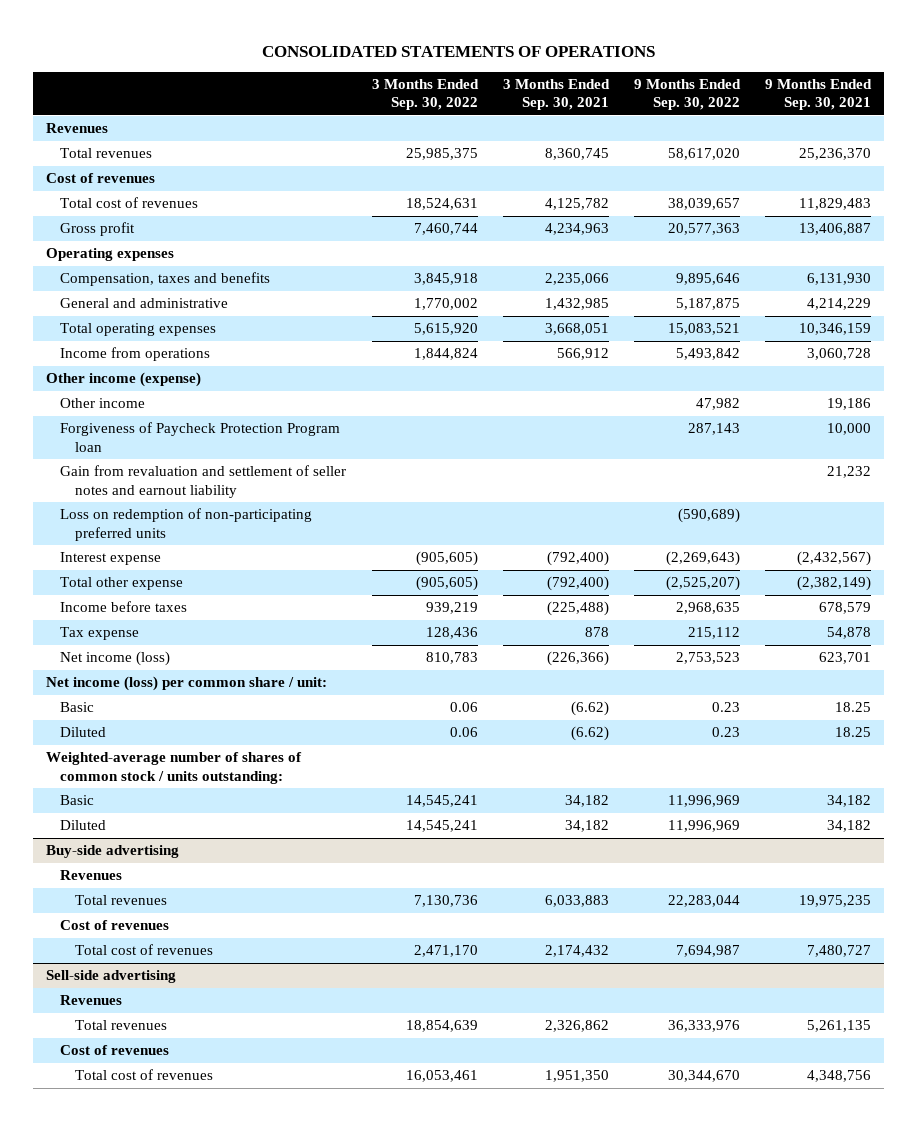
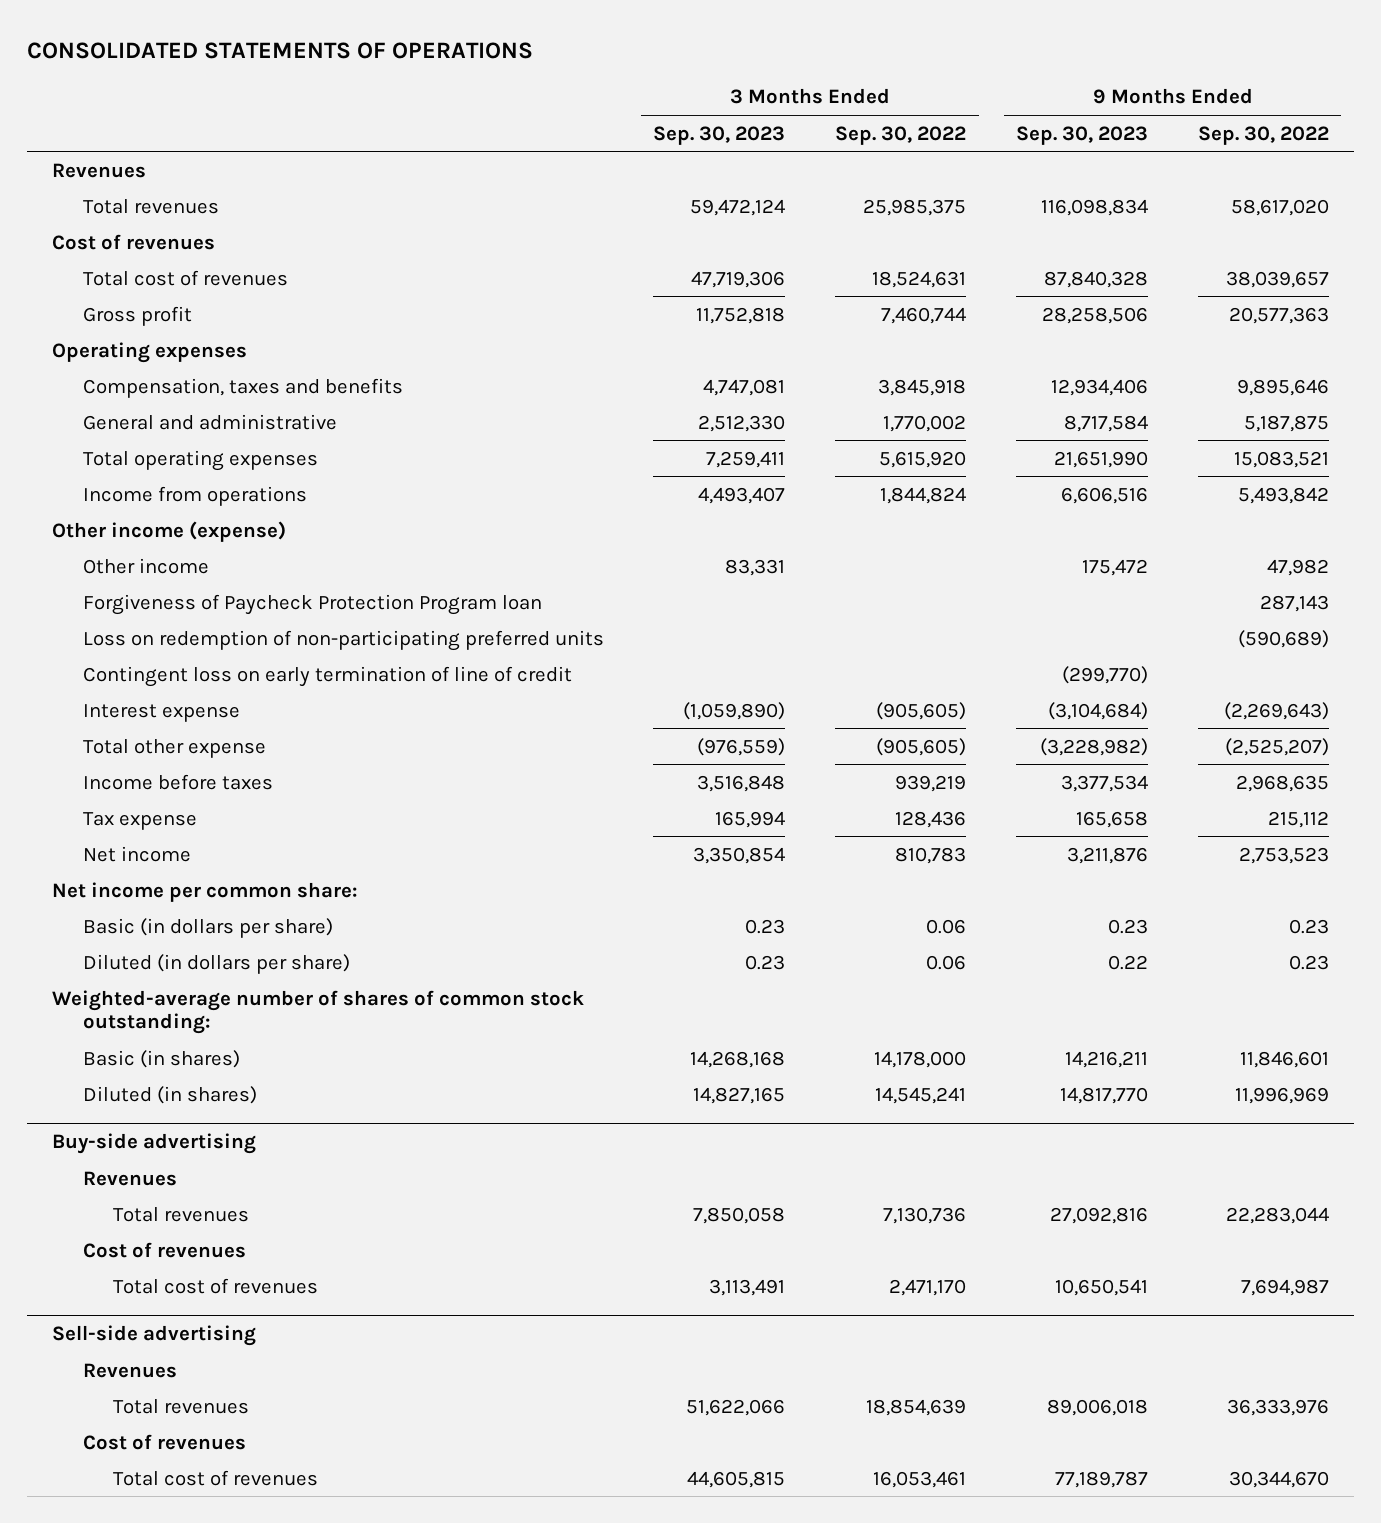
- | 3 Months Ended Sep. 30, 2022 | 3 Months Ended Sep. 30, 2021 | 9 Months Ended Sep. 30, 2022 | 9 Months Ended Sep. 30, 2021
+ | 3 Months Ended Sep. 30, 2023 | 3 Months Ended Sep. 30, 2022 | 9 Months Ended Sep. 30, 2023 | 9 Months Ended Sep. 30, 2022
- Gain from revaluation and settlement of seller notes and earnout liability | | | | 21,232
+ Contingent loss on early termination of line of credit | | | (299,770) |
- Net income (loss) | 810,783 | (226,366) | 2,753,523 | 623,701
- Net income (loss) per common share / unit:
- Basic | 0.06 | (6.62) | 0.23 | 18.25
- Diluted | 0.06 | (6.62) | 0.23 | 18.25
- Weighted-average number of shares of common stock / units outstanding:
- Basic | 14,545,241 | 34,182 | 11,996,969 | 34,182
- Diluted | 14,545,241 | 34,182 | 11,996,969 | 34,182
+ Net income | 3,350,854 | 810,783 | 3,211,876 | 2,753,523
+ Net income per common share:
+ Basic (in dollars per share) | 0.23 | 0.06 | 0.23 | 0.23
+ Diluted (in dollars per share) | 0.23 | 0.06 | 0.22 | 0.23
+ Weighted-average number of shares of common stock outstanding:
+ Basic (in shares) | 14,268,168 | 14,178,000 | 14,216,211 | 11,846,601
+ Diluted (in shares) | 14,827,165 | 14,545,241 | 14,817,770 | 11,996,969

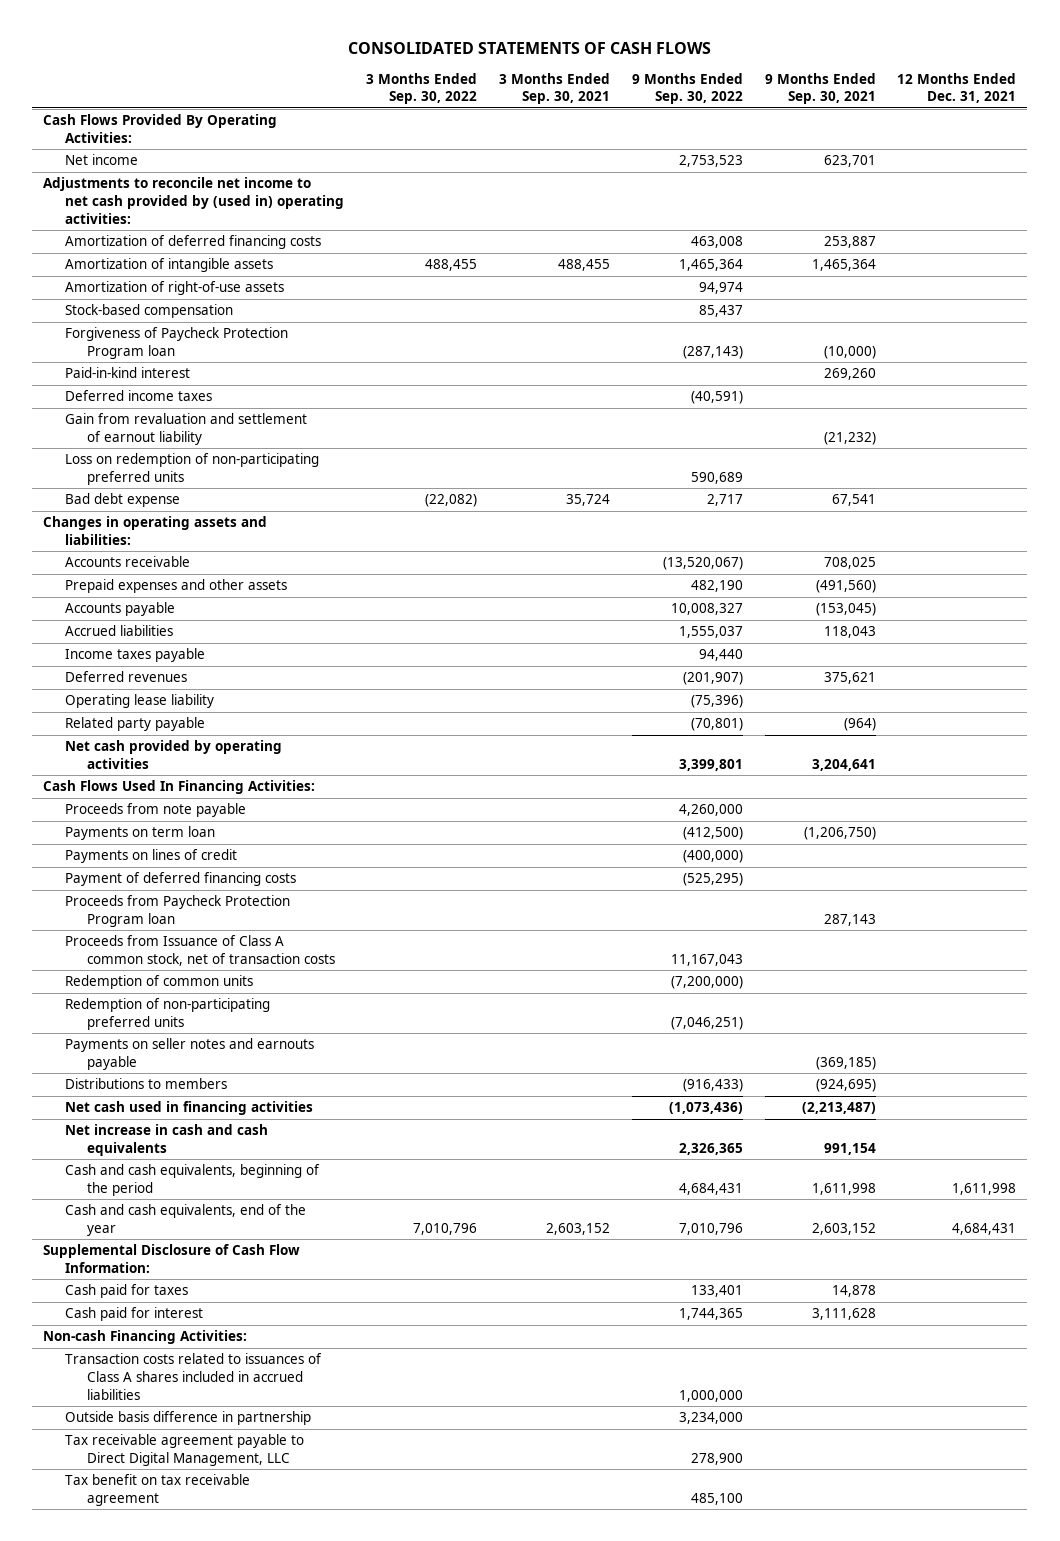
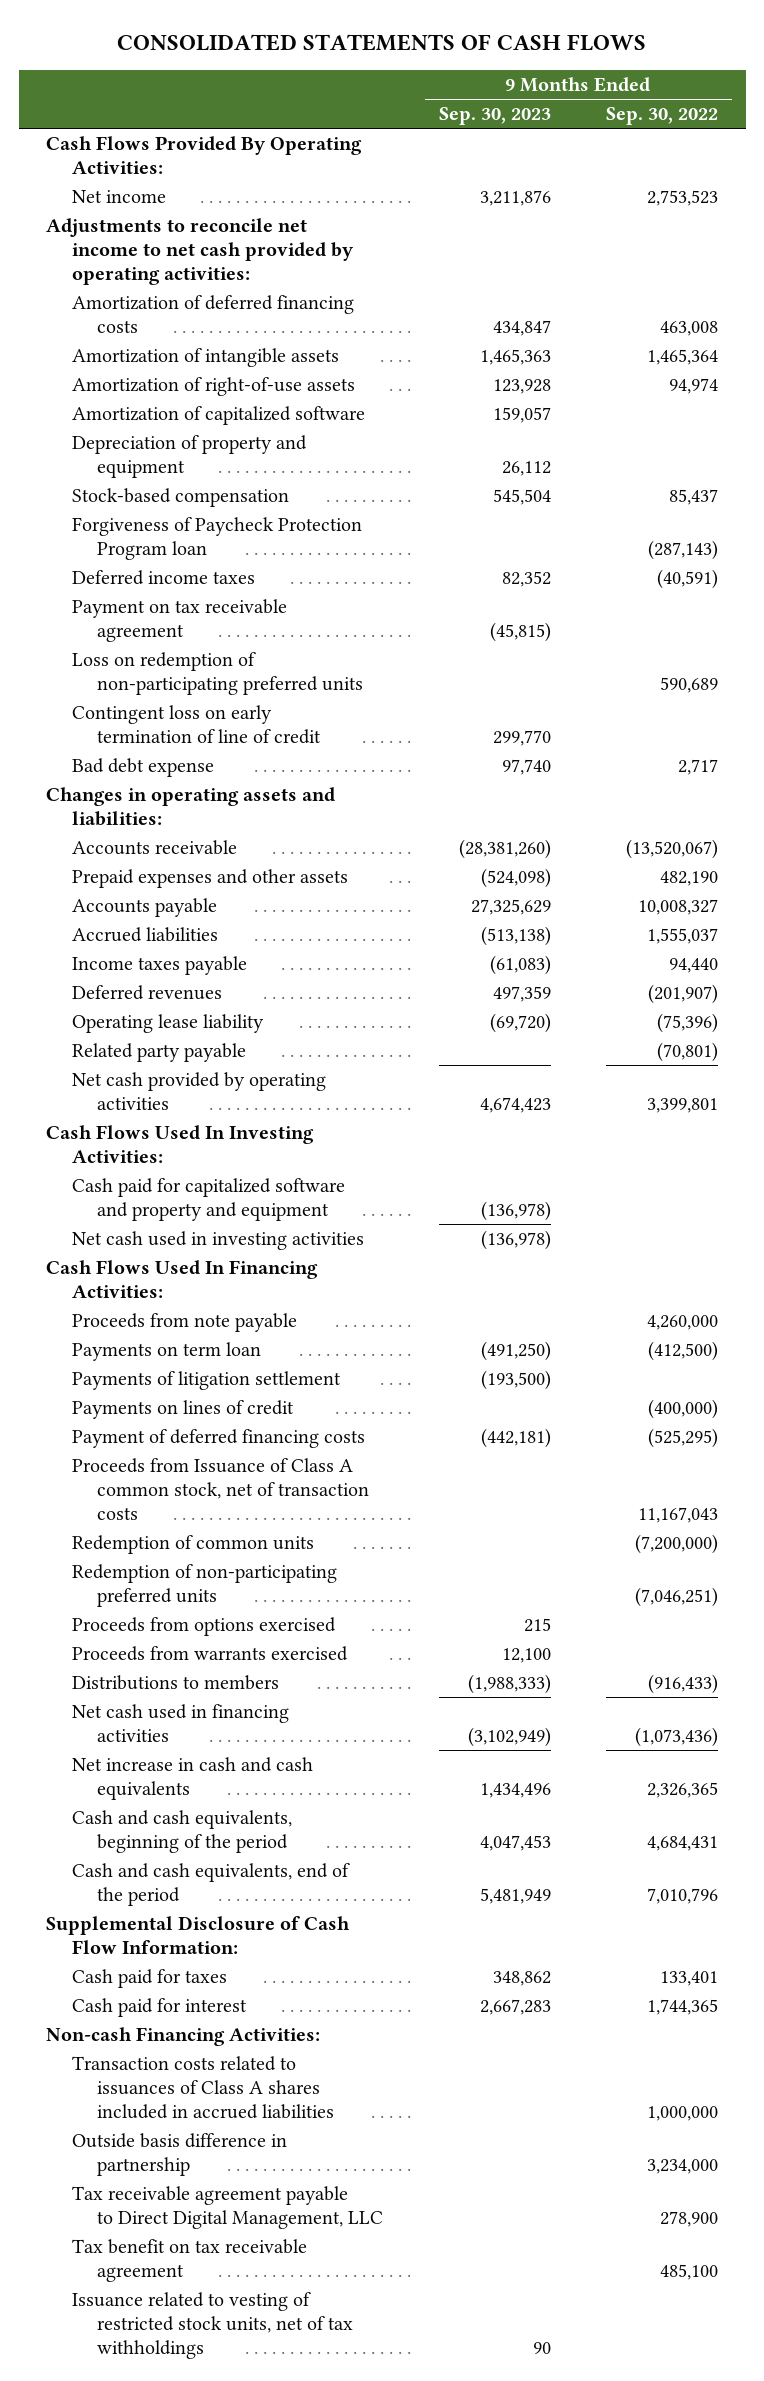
- | 3 Months Ended Sep. 30, 2022 | 3 Months Ended Sep. 30, 2021 | 9 Months Ended Sep. 30, 2022 | 9 Months Ended Sep. 30, 2021 | 12 Months Ended Dec. 31, 2021
+ | 9 Months Ended Sep. 30, 2023 | 9 Months Ended Sep. 30, 2022
- Adjustments to reconcile net income to net cash provided by (used in) operating activities:
+ Adjustments to reconcile net income to net cash provided by operating activities:
+ Amortization of capitalized software | 159,057 |
+ Depreciation of property and equipment | 26,112 |
- Paid-in-kind interest | | | | 269,260 |
- Gain from revaluation and settlement of earnout liability | | | | (21,232) |
+ Payment on tax receivable agreement | (45,815) |
+ Contingent loss on early termination of line of credit | 299,770 |
+ Cash Flows Used In Investing Activities:
+ Cash paid for capitalized software and property and equipment | (136,978) |
+ Net cash used in investing activities | (136,978) |
+ Payments of litigation settlement | (193,500) |
- Proceeds from Paycheck Protection Program loan | | | | 287,143 |
- Payments on seller notes and earnouts payable | | | | (369,185) |
+ Proceeds from options exercised | 215 |
+ Proceeds from warrants exercised | 12,100 |
- Cash and cash equivalents, end of the year | 7,010,796 | 2,603,152 | 7,010,796 | 2,603,152 | 4,684,431
+ Cash and cash equivalents, end of the period | 5,481,949 | 7,010,796
+ Issuance related to vesting of restricted stock units, net of tax withholdings | 90 |

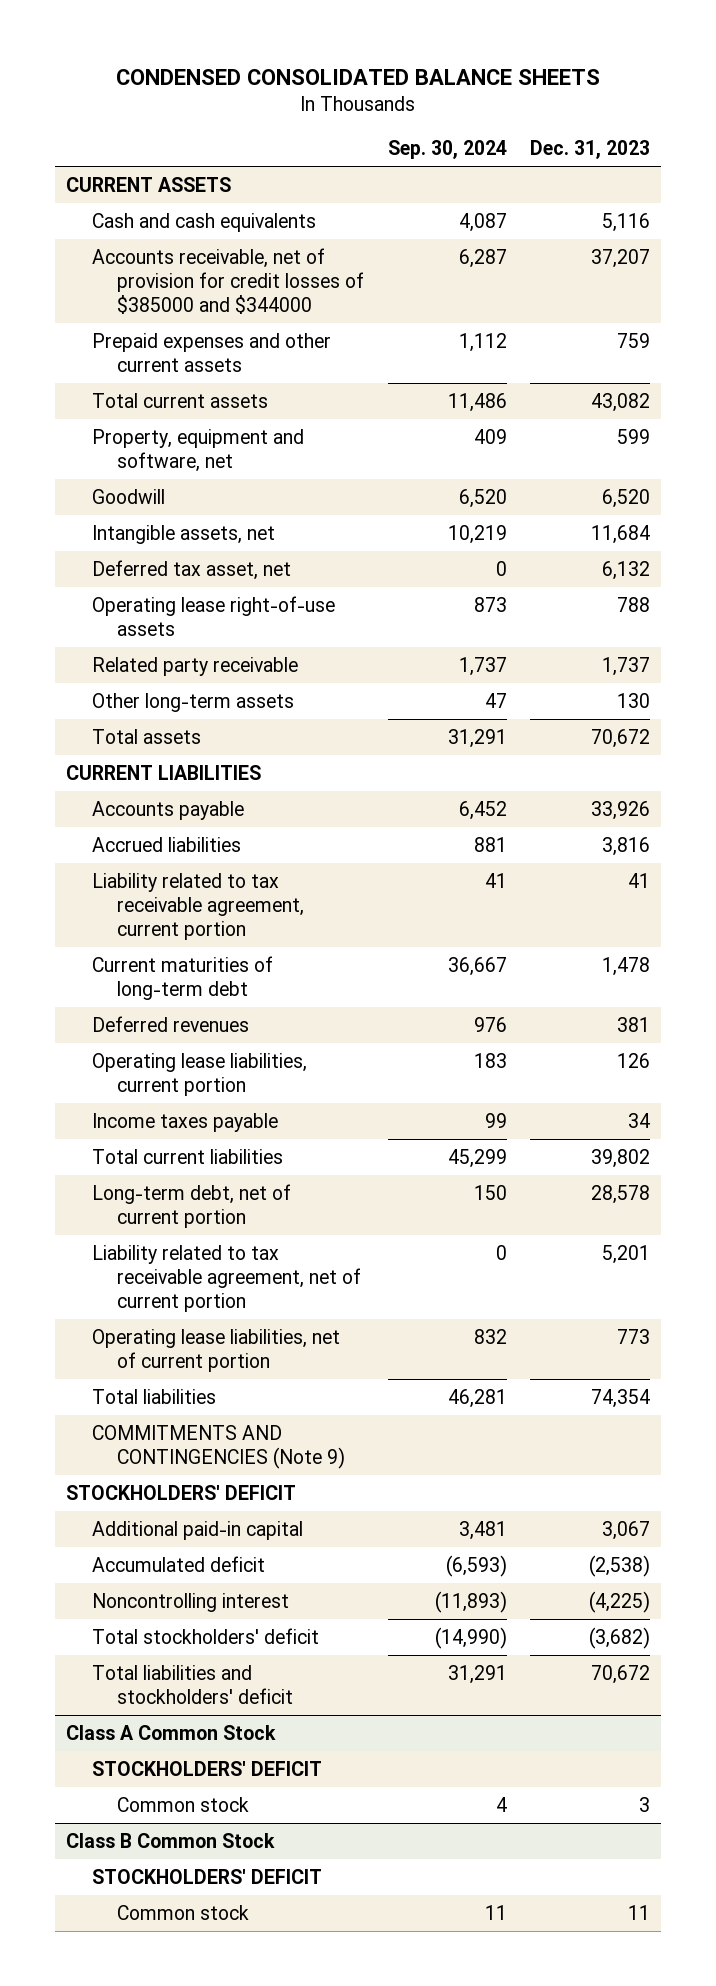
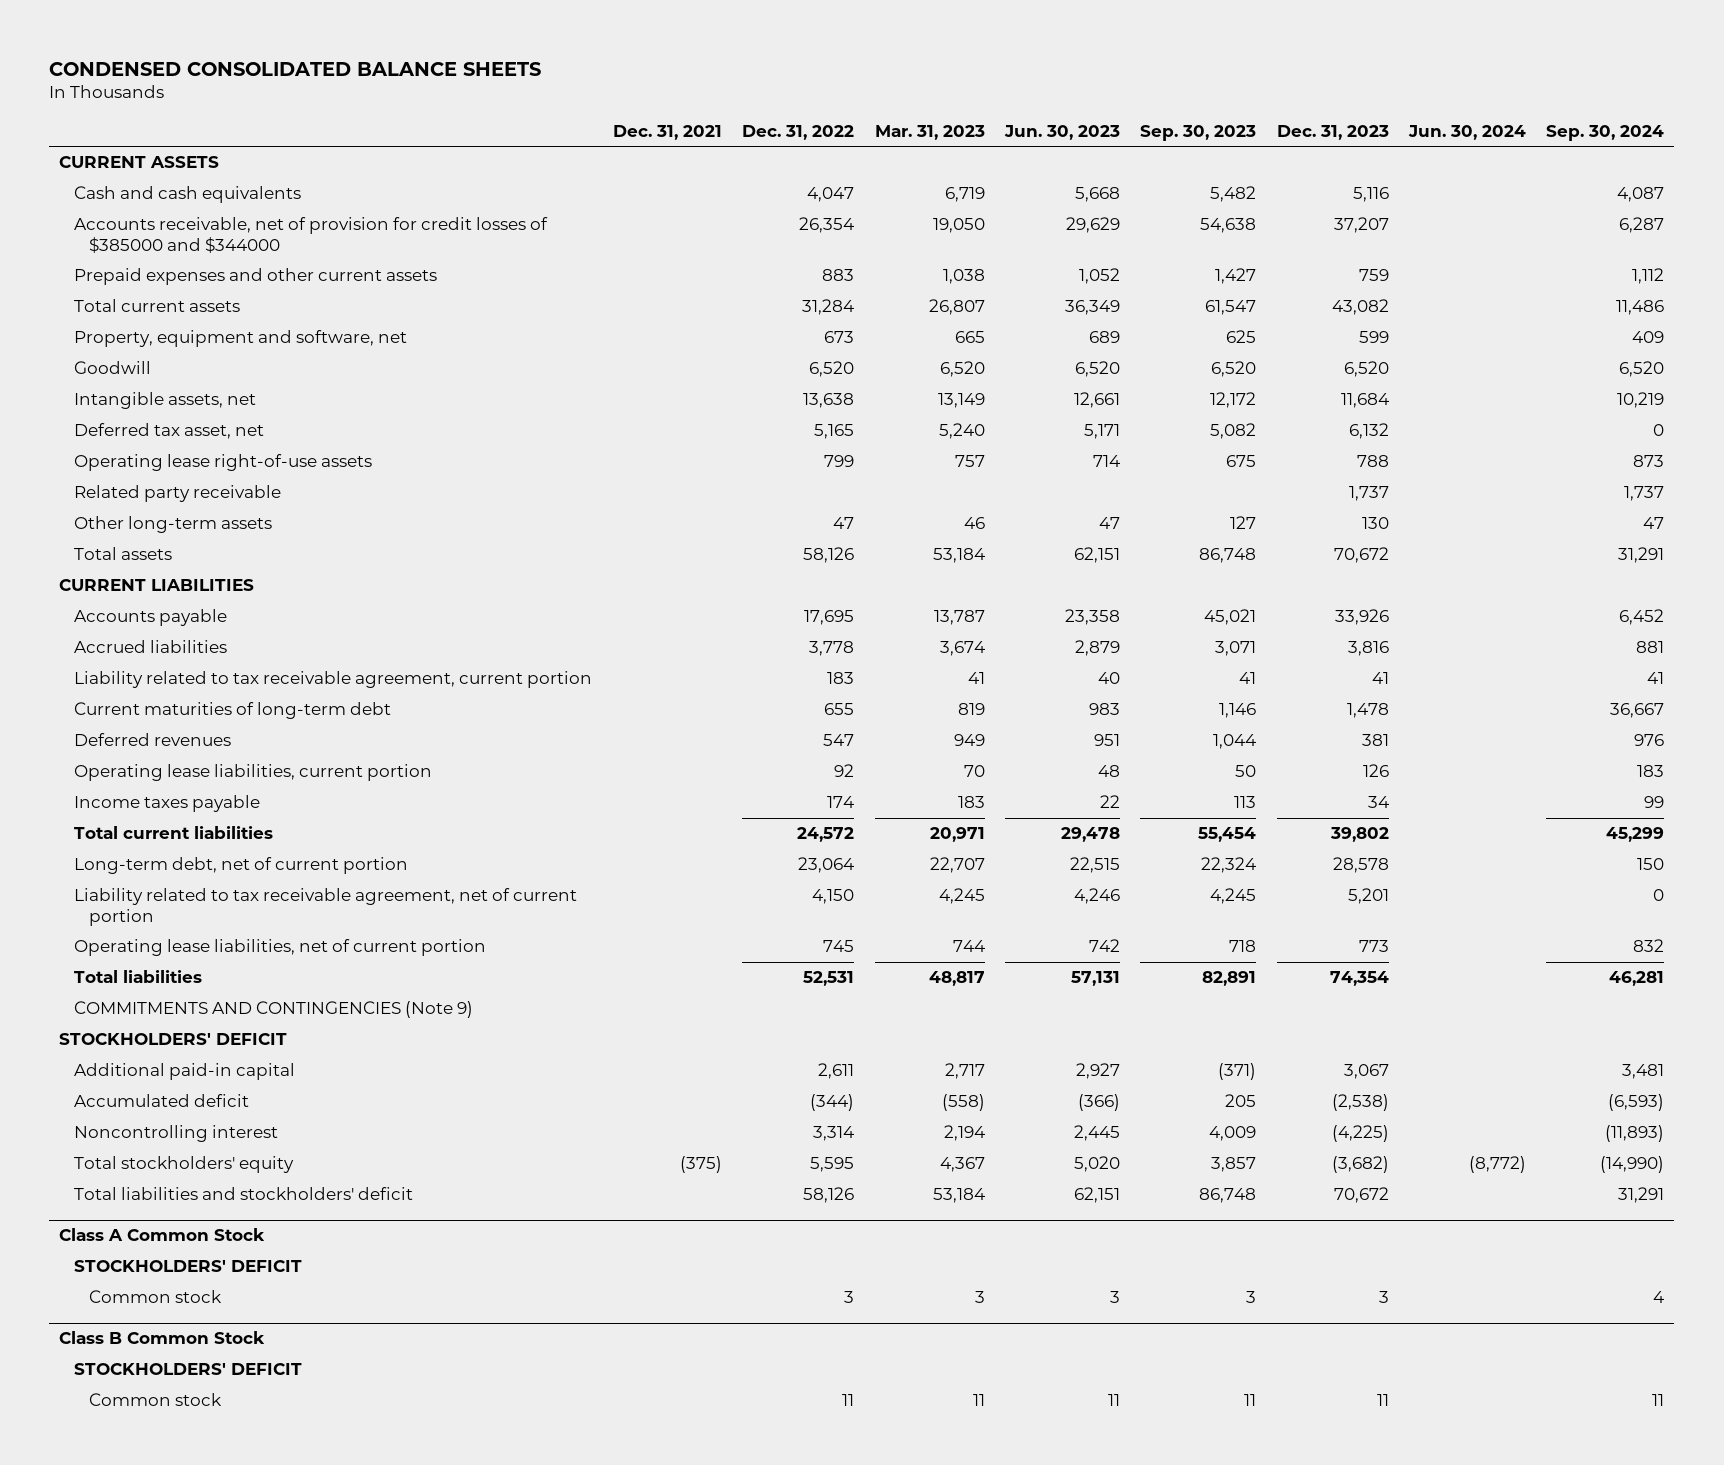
- | Sep. 30, 2024 | Dec. 31, 2023
+ | Dec. 31, 2021 | Dec. 31, 2022 | Mar. 31, 2023 | Jun. 30, 2023 | Sep. 30, 2023 | Dec. 31, 2023 | Jun. 30, 2024 | Sep. 30, 2024
- Total stockholders' deficit | (14,990) | (3,682)
+ Total stockholders' equity | (375) | 5,595 | 4,367 | 5,020 | 3,857 | (3,682) | (8,772) | (14,990)

